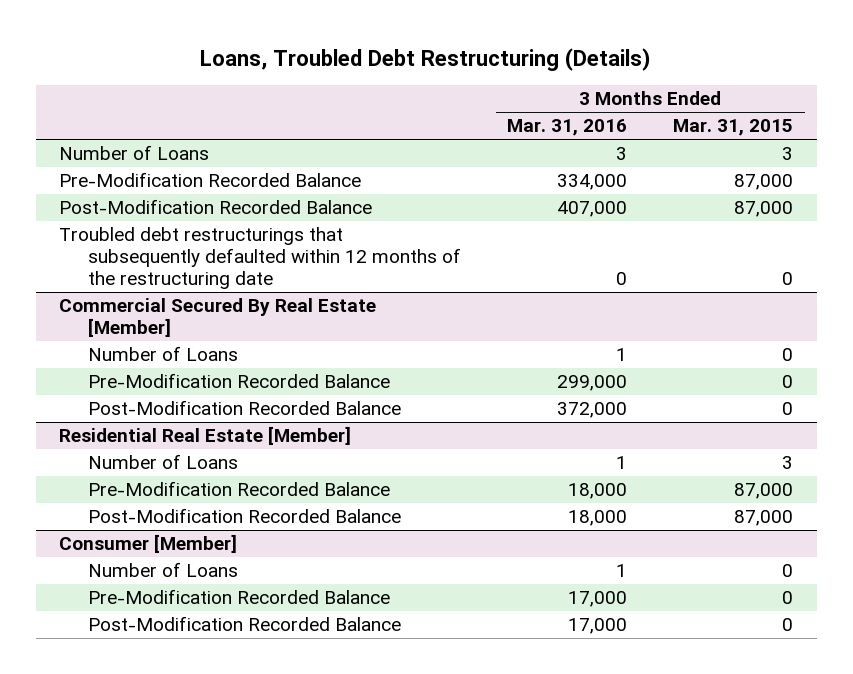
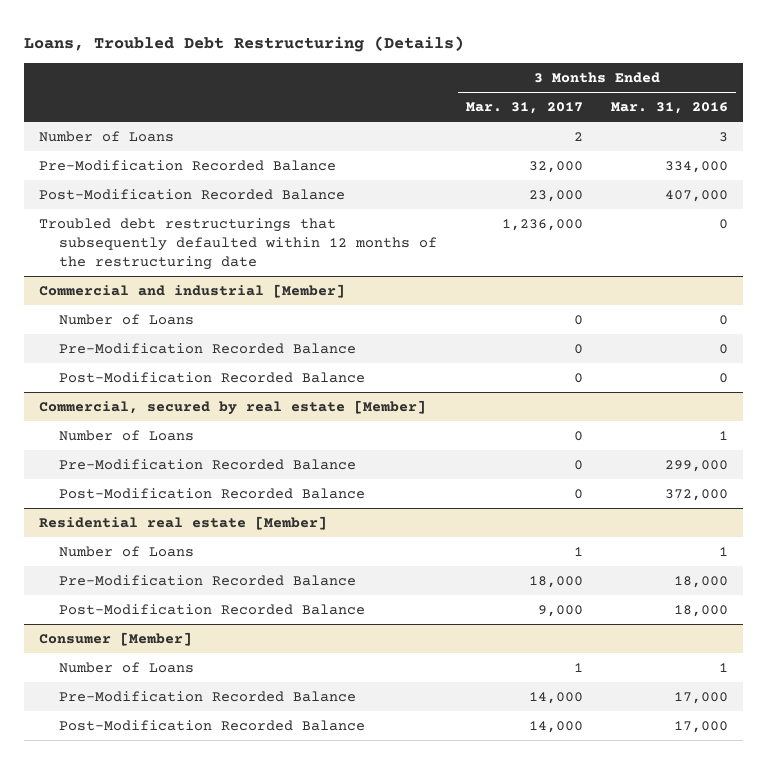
- | 3 Months Ended Mar. 31, 2016 | 3 Months Ended Mar. 31, 2015
+ | 3 Months Ended Mar. 31, 2017 | 3 Months Ended Mar. 31, 2016
- Commercial Secured By Real Estate [Member]
+ Commercial and industrial [Member]
+ Number of Loans | 0 | 0
+ Pre-Modification Recorded Balance | 0 | 0
+ Post-Modification Recorded Balance | 0 | 0
+ Commercial, secured by real estate [Member]
- Residential Real Estate [Member]
+ Residential real estate [Member]

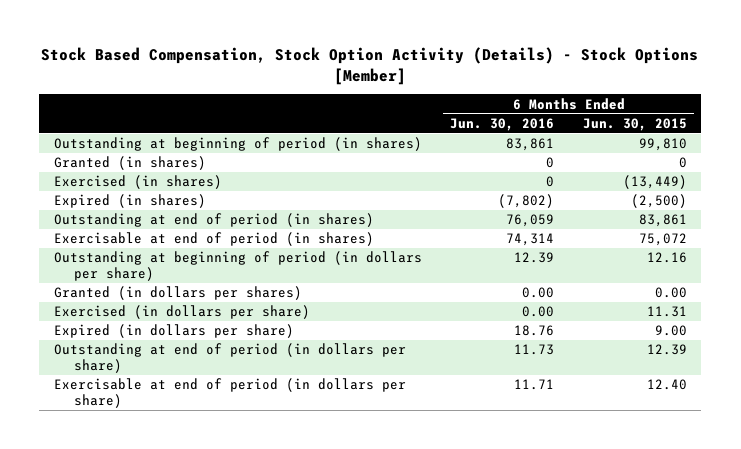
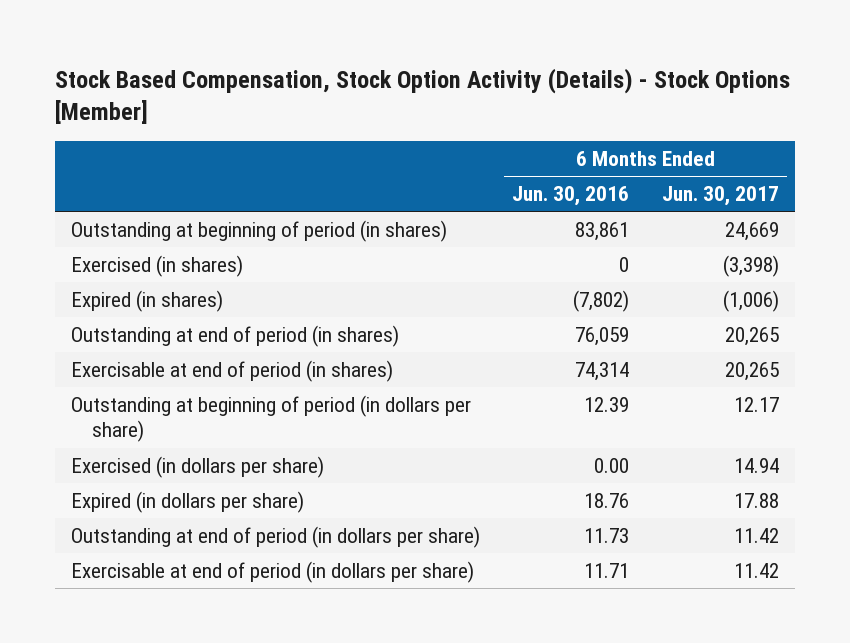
- | 6 Months Ended Jun. 30, 2016 | 6 Months Ended Jun. 30, 2015
+ | 6 Months Ended Jun. 30, 2016 | 6 Months Ended Jun. 30, 2017
- Granted (in shares) | 0 | 0
- Granted (in dollars per shares) | 0.00 | 0.00

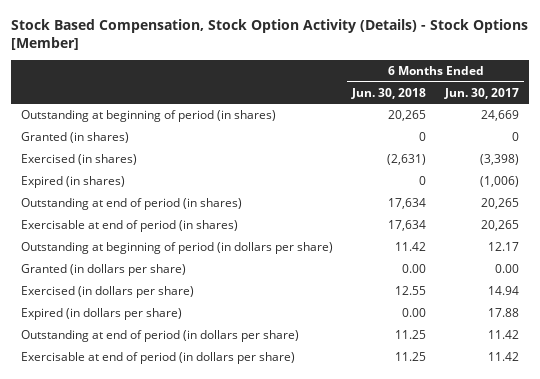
- | 6 Months Ended Jun. 30, 2016 | 6 Months Ended Jun. 30, 2017
+ | 6 Months Ended Jun. 30, 2018 | 6 Months Ended Jun. 30, 2017
+ Granted (in shares) | 0 | 0
+ Granted (in dollars per share) | 0.00 | 0.00

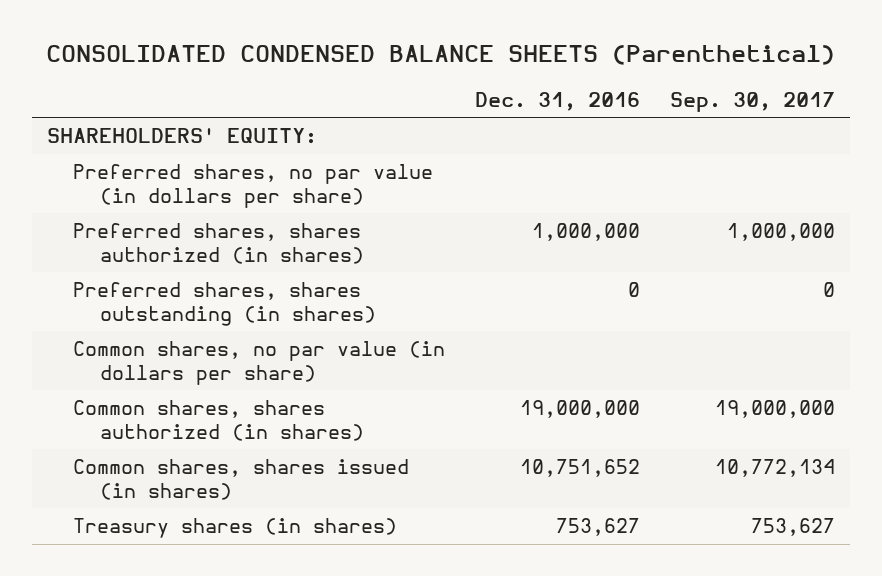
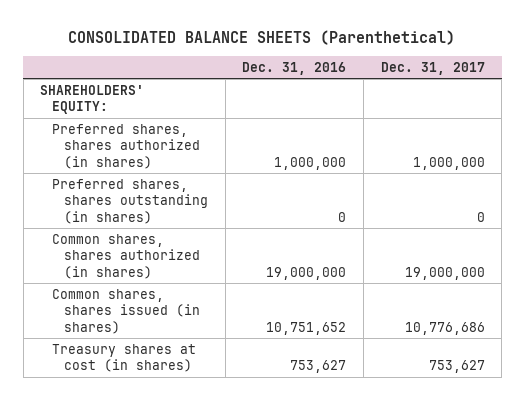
- CONSOLIDATED CONDENSED BALANCE SHEETS (Parenthetical)
+ CONSOLIDATED BALANCE SHEETS (Parenthetical)
- | Dec. 31, 2016 | Sep. 30, 2017
+ | Dec. 31, 2016 | Dec. 31, 2017
- Preferred shares, no par value (in dollars per share)
- Common shares, no par value (in dollars per share)
- Treasury shares (in shares) | 753,627 | 753,627
+ Treasury shares at cost (in shares) | 753,627 | 753,627

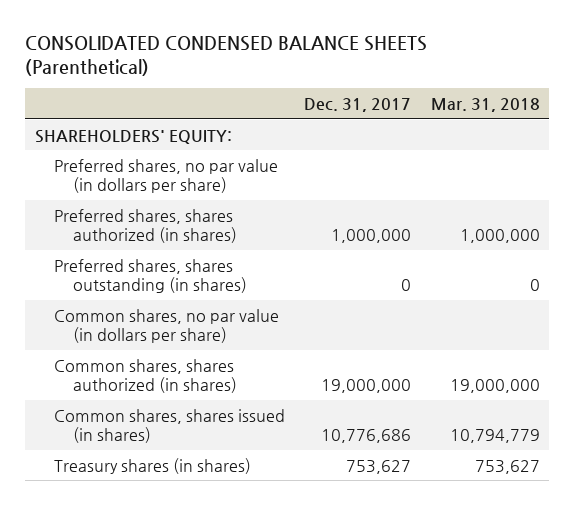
- CONSOLIDATED BALANCE SHEETS (Parenthetical)
+ CONSOLIDATED CONDENSED BALANCE SHEETS (Parenthetical)
- | Dec. 31, 2016 | Dec. 31, 2017
+ | Dec. 31, 2017 | Mar. 31, 2018
+ Preferred shares, no par value (in dollars per share)
+ Common shares, no par value (in dollars per share)
- Treasury shares at cost (in shares) | 753,627 | 753,627
+ Treasury shares (in shares) | 753,627 | 753,627

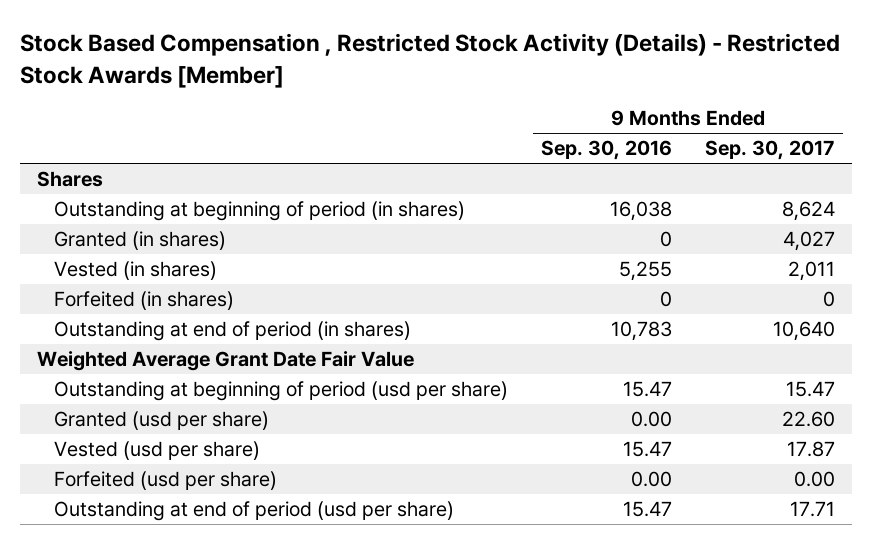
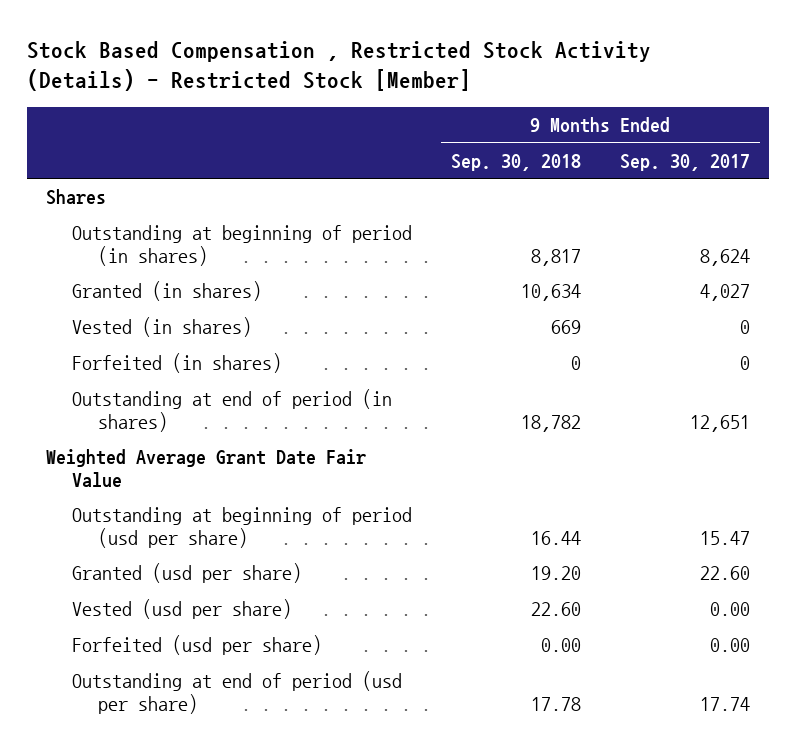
- Stock Based Compensation , Restricted Stock Activity (Details) - Restricted Stock Awards [Member]
+ Stock Based Compensation , Restricted Stock Activity (Details) - Restricted Stock [Member]
- | 9 Months Ended Sep. 30, 2016 | 9 Months Ended Sep. 30, 2017
+ | 9 Months Ended Sep. 30, 2018 | 9 Months Ended Sep. 30, 2017
- Vested (in shares) | 5,255 | 2,011
+ Vested (in shares) | 669 | 0
- Outstanding at end of period (in shares) | 10,783 | 10,640
+ Outstanding at end of period (in shares) | 18,782 | 12,651
- Vested (usd per share) | 15.47 | 17.87
+ Vested (usd per share) | 22.60 | 0.00
- Outstanding at end of period (usd per share) | 15.47 | 17.71
+ Outstanding at end of period (usd per share) | 17.78 | 17.74

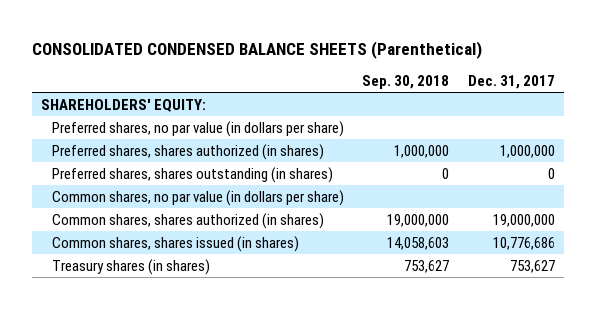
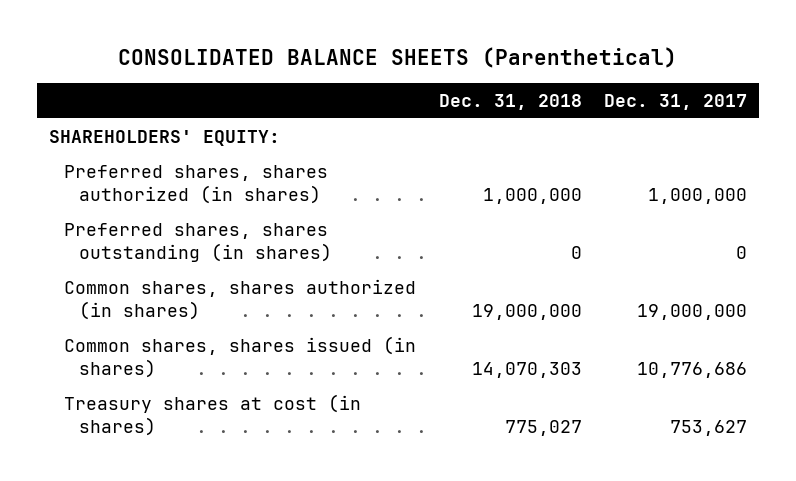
- CONSOLIDATED CONDENSED BALANCE SHEETS (Parenthetical)
+ CONSOLIDATED BALANCE SHEETS (Parenthetical)
- | Sep. 30, 2018 | Dec. 31, 2017
+ | Dec. 31, 2018 | Dec. 31, 2017
- Preferred shares, no par value (in dollars per share)
- Common shares, no par value (in dollars per share)
- Treasury shares (in shares) | 753,627 | 753,627
+ Treasury shares at cost (in shares) | 775,027 | 753,627

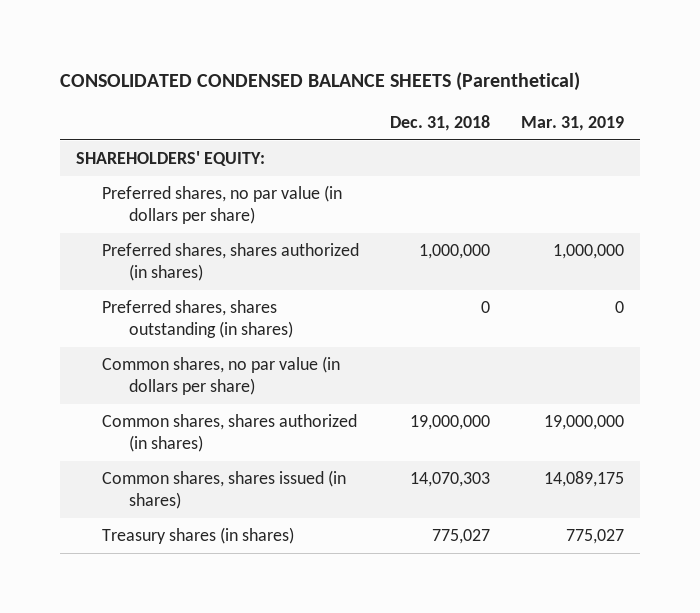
- CONSOLIDATED BALANCE SHEETS (Parenthetical)
+ CONSOLIDATED CONDENSED BALANCE SHEETS (Parenthetical)
- | Dec. 31, 2018 | Dec. 31, 2017
+ | Dec. 31, 2018 | Mar. 31, 2019
+ Preferred shares, no par value (in dollars per share)
+ Common shares, no par value (in dollars per share)
- Treasury shares at cost (in shares) | 775,027 | 753,627
+ Treasury shares (in shares) | 775,027 | 775,027

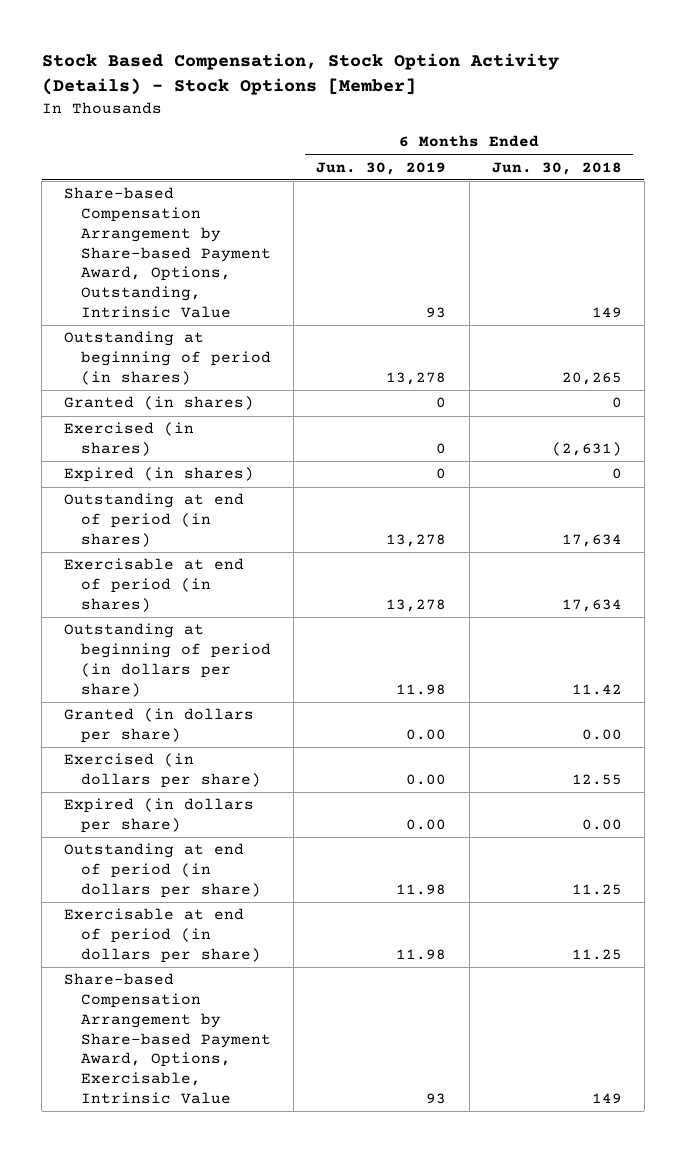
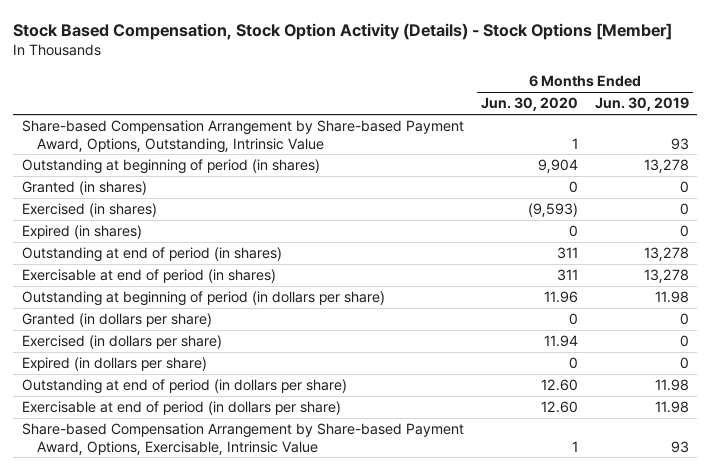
- | 6 Months Ended Jun. 30, 2019 | 6 Months Ended Jun. 30, 2018
+ | 6 Months Ended Jun. 30, 2020 | 6 Months Ended Jun. 30, 2019
- Granted (in dollars per share) | 0.00 | 0.00
- Exercised (in dollars per share) | 0.00 | 12.55
- Expired (in dollars per share) | 0.00 | 0.00
+ Granted (in dollars per share) | 0 | 0
+ Exercised (in dollars per share) | 11.94 | 0
+ Expired (in dollars per share) | 0 | 0

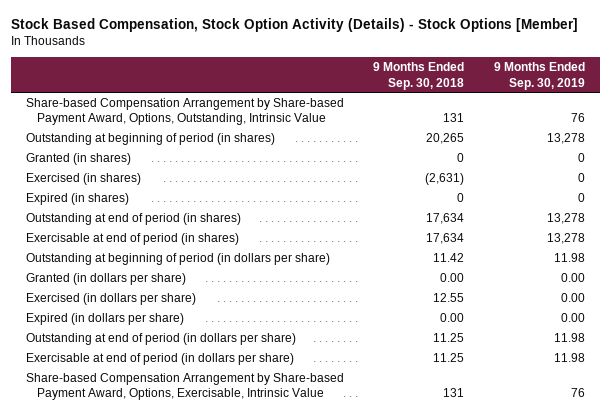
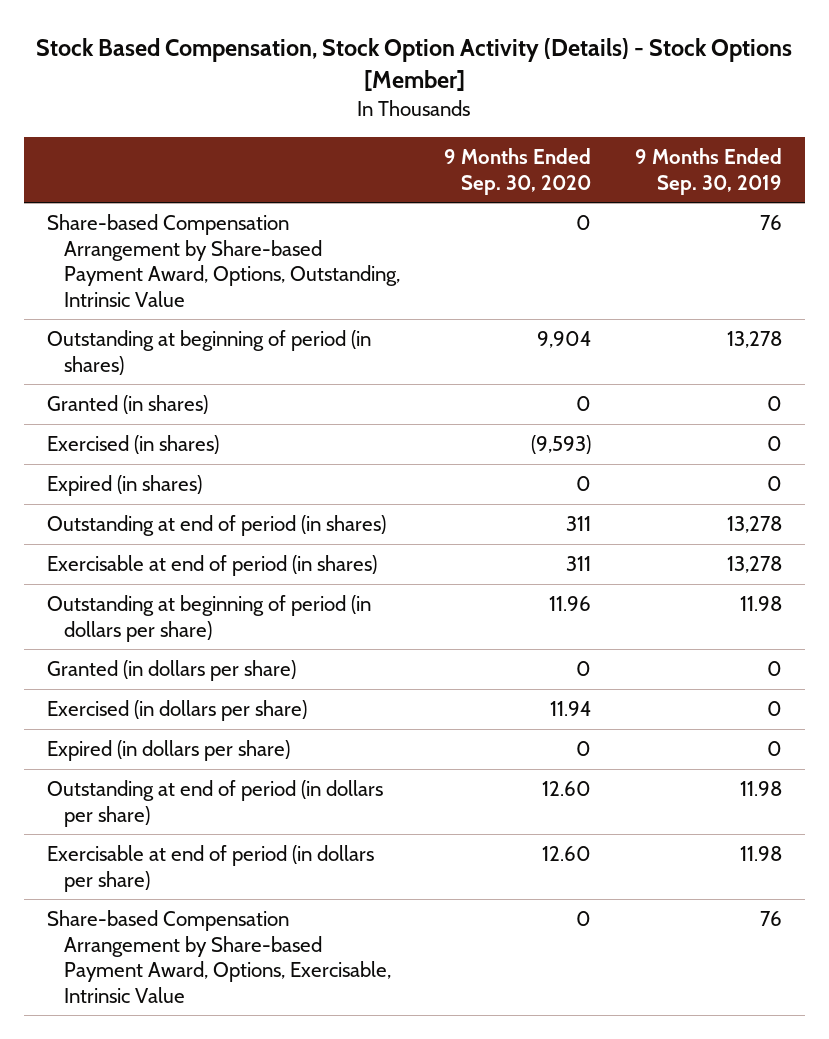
- | 9 Months Ended Sep. 30, 2018 | 9 Months Ended Sep. 30, 2019
+ | 9 Months Ended Sep. 30, 2020 | 9 Months Ended Sep. 30, 2019
- Granted (in dollars per share) | 0.00 | 0.00
- Exercised (in dollars per share) | 12.55 | 0.00
- Expired (in dollars per share) | 0.00 | 0.00
+ Granted (in dollars per share) | 0 | 0
+ Exercised (in dollars per share) | 11.94 | 0
+ Expired (in dollars per share) | 0 | 0

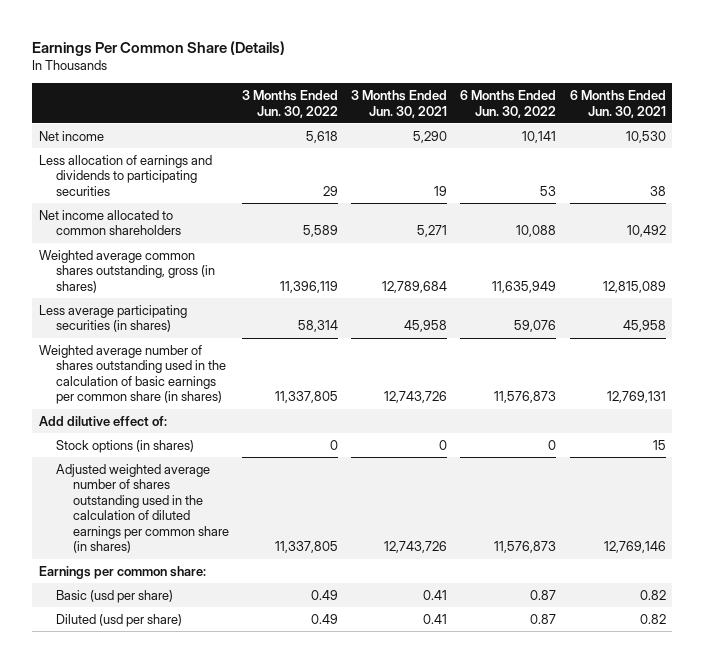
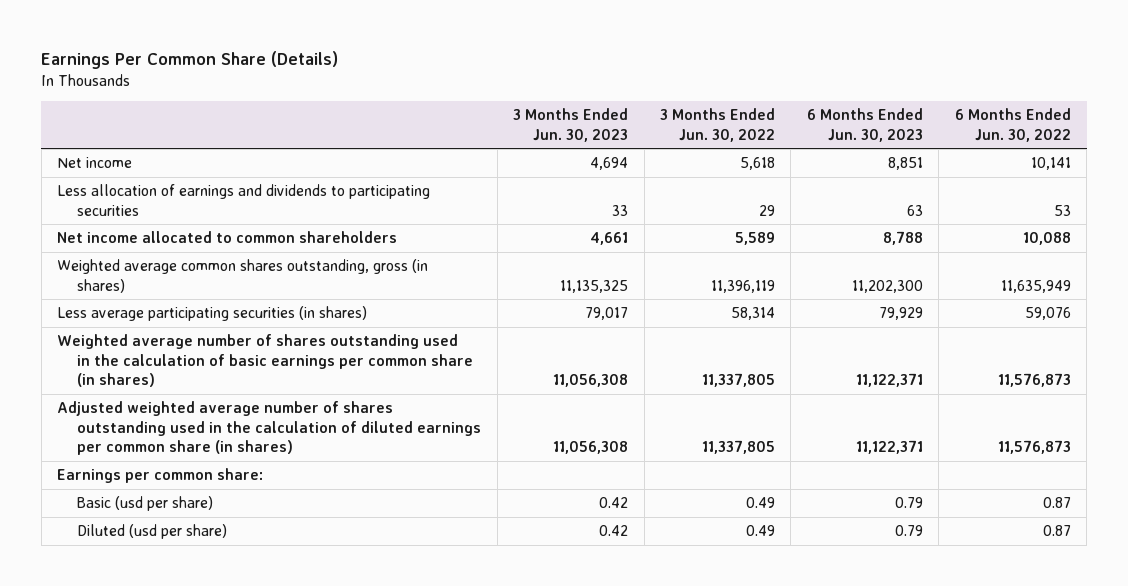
- | 3 Months Ended Jun. 30, 2022 | 3 Months Ended Jun. 30, 2021 | 6 Months Ended Jun. 30, 2022 | 6 Months Ended Jun. 30, 2021
+ | 3 Months Ended Jun. 30, 2023 | 3 Months Ended Jun. 30, 2022 | 6 Months Ended Jun. 30, 2023 | 6 Months Ended Jun. 30, 2022
- Add dilutive effect of:
- Stock options (in shares) | 0 | 0 | 0 | 15

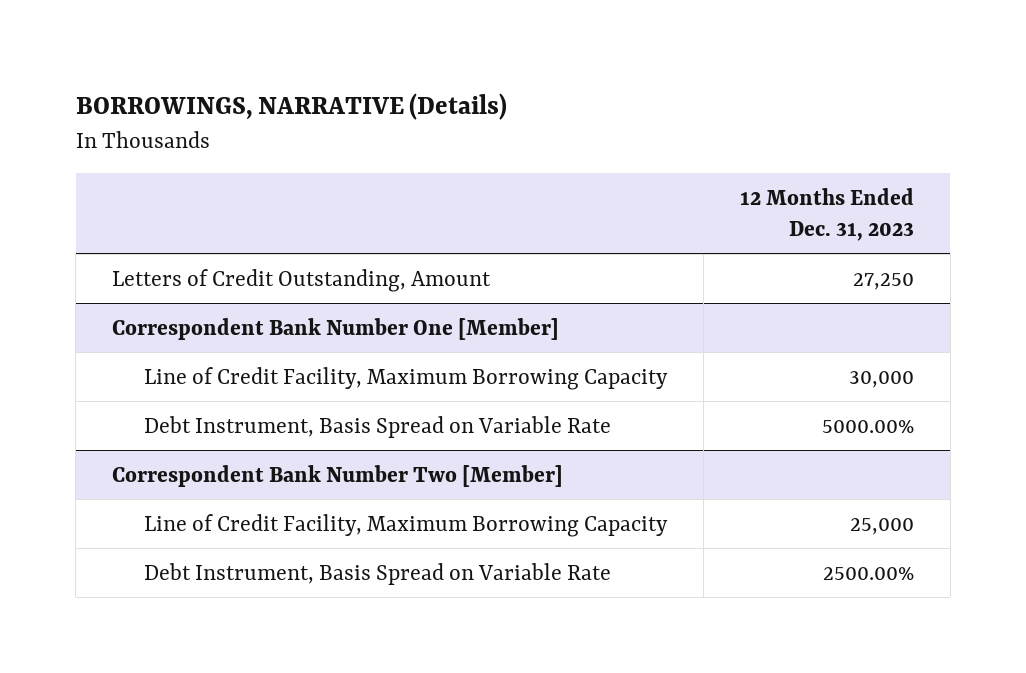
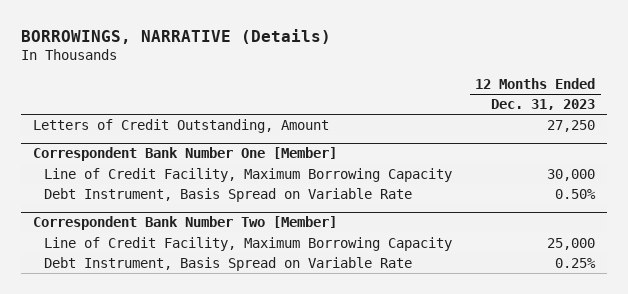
@ Correspondent Bank Number One [Member]
- Debt Instrument, Basis Spread on Variable Rate | 5000.00%
+ Debt Instrument, Basis Spread on Variable Rate | 0.50%
@ Correspondent Bank Number Two [Member]
- Debt Instrument, Basis Spread on Variable Rate | 2500.00%
+ Debt Instrument, Basis Spread on Variable Rate | 0.25%

